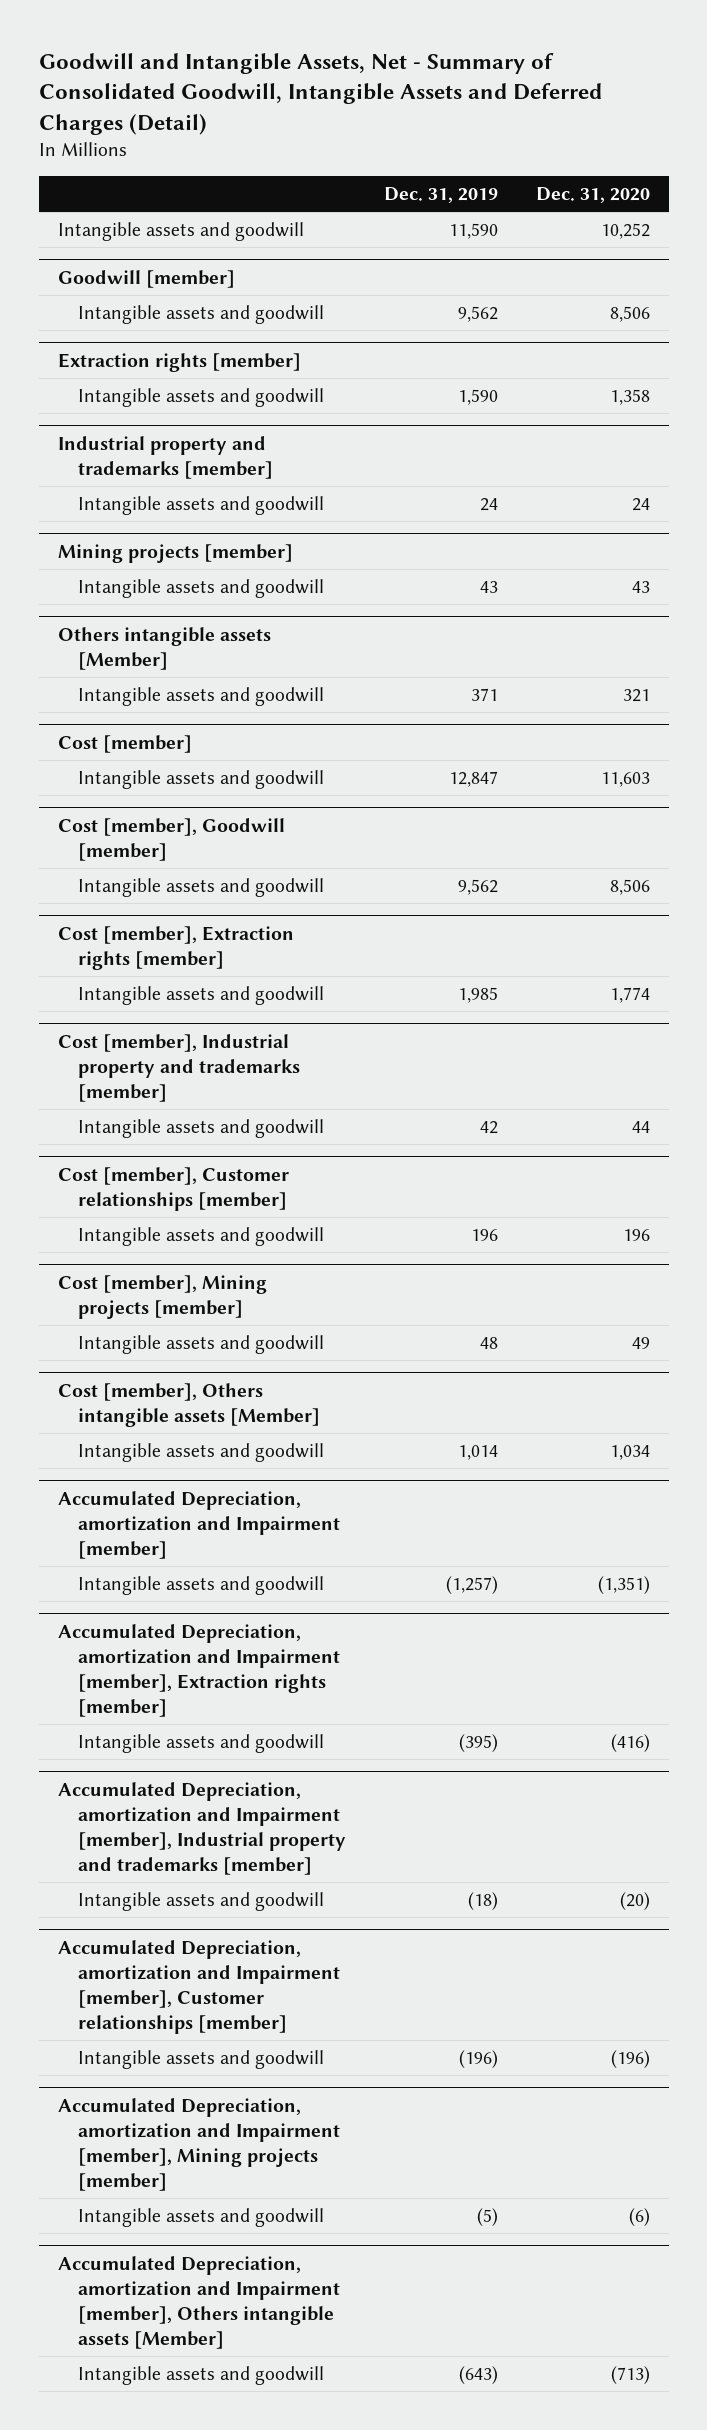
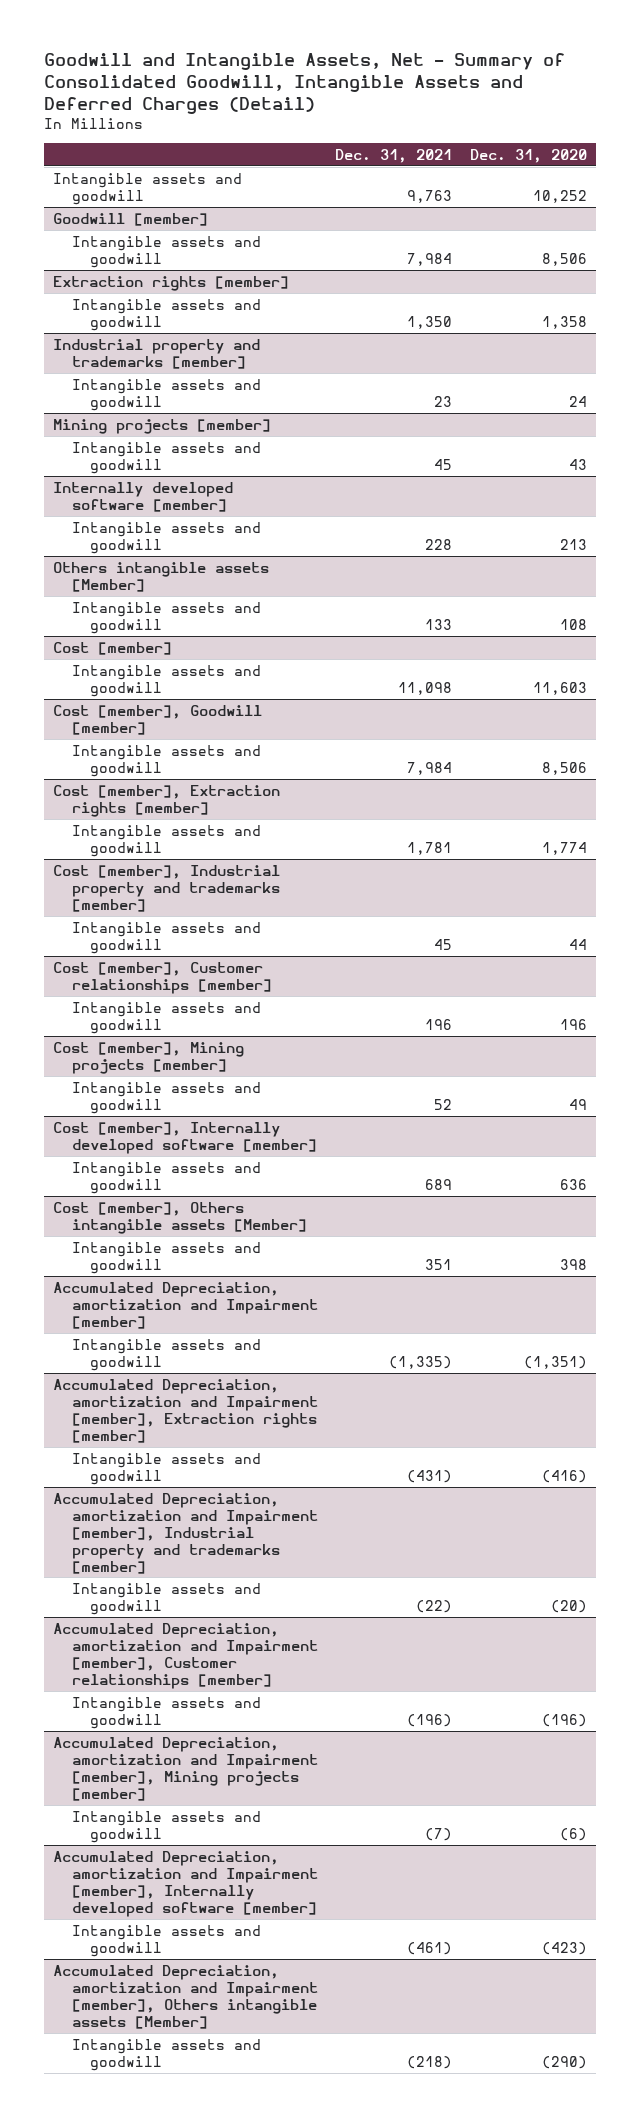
- | Dec. 31, 2019 | Dec. 31, 2020
+ | Dec. 31, 2021 | Dec. 31, 2020
+ Internally developed software [member]
+ Intangible assets and goodwill | 228 | 213
@ Others intangible assets [Member]
- Intangible assets and goodwill | 371 | 321
+ Intangible assets and goodwill | 133 | 108
+ Cost [member], Internally developed software [member]
+ Intangible assets and goodwill | 689 | 636
@ Cost [member], Others intangible assets [Member]
- Intangible assets and goodwill | 1,014 | 1,034
+ Intangible assets and goodwill | 351 | 398
+ Accumulated Depreciation, amortization and Impairment [member], Internally developed software [member]
+ Intangible assets and goodwill | (461) | (423)
@ Accumulated Depreciation, amortization and Impairment [member], Others intangible assets [Member]
- Intangible assets and goodwill | (643) | (713)
+ Intangible assets and goodwill | (218) | (290)

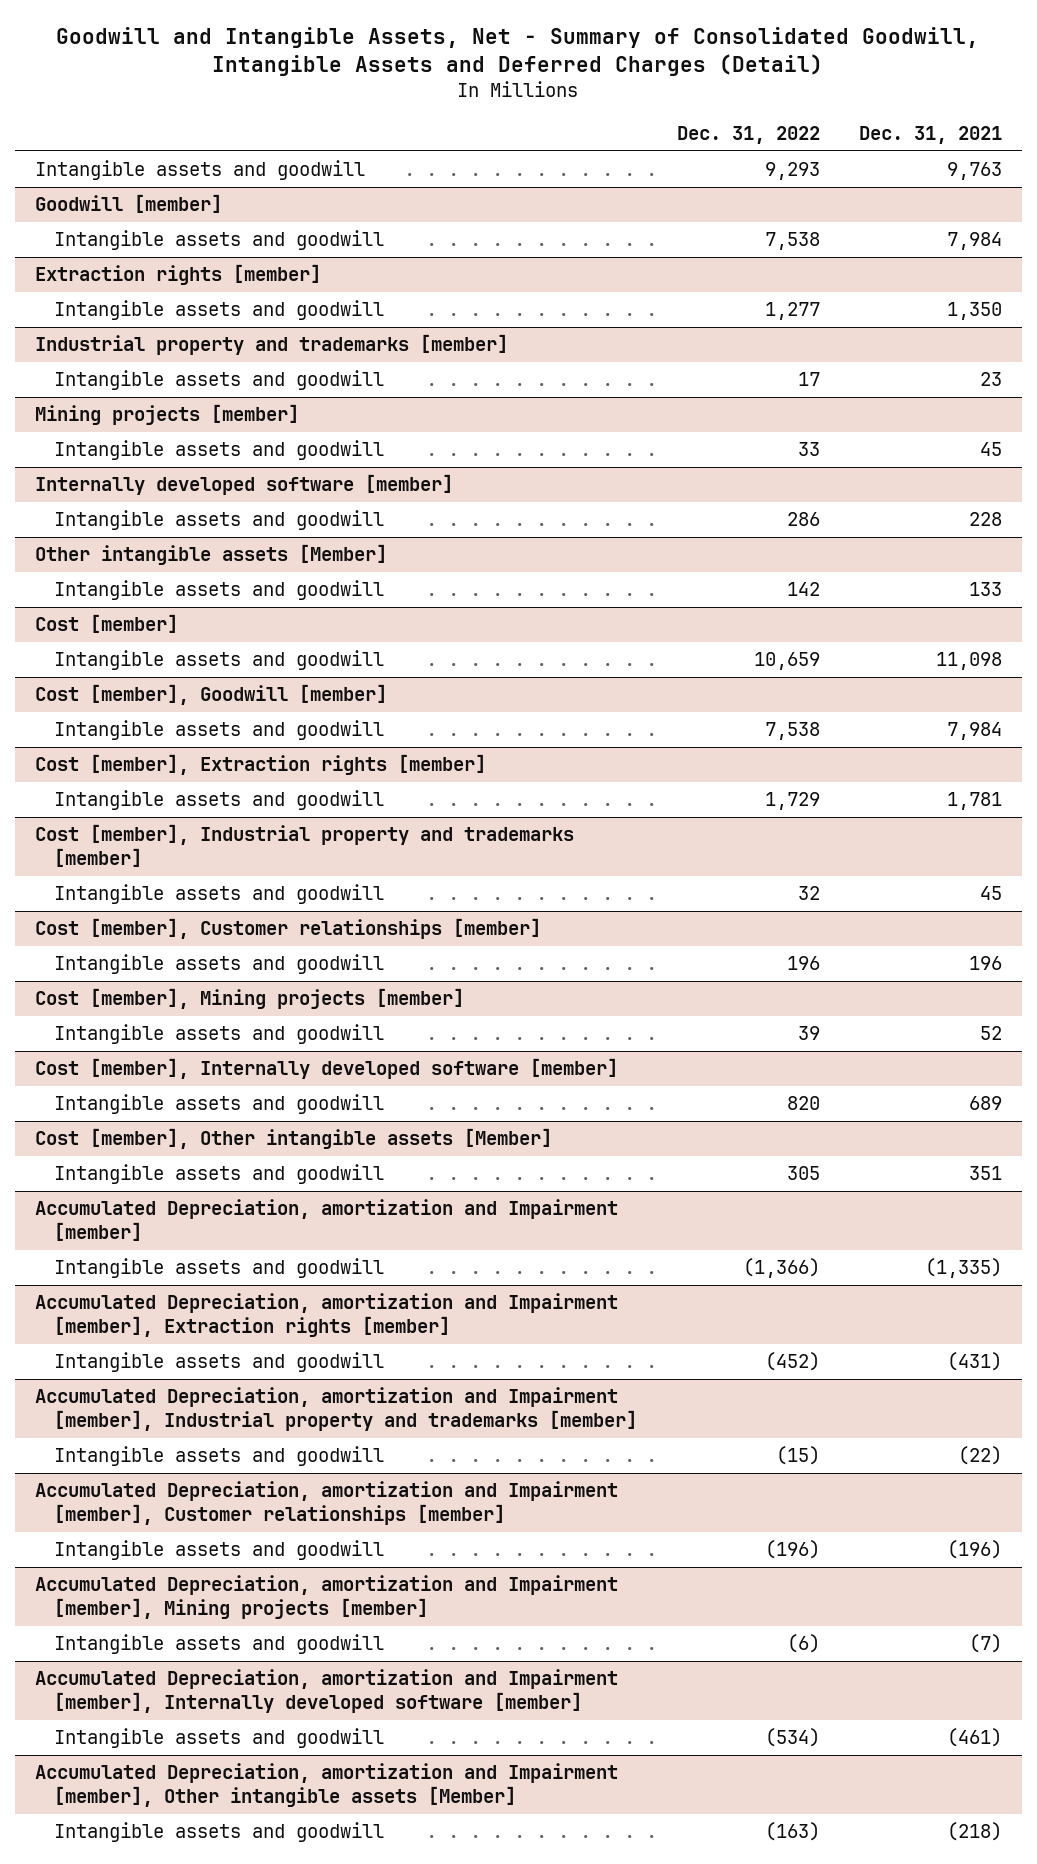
- | Dec. 31, 2021 | Dec. 31, 2020
+ | Dec. 31, 2022 | Dec. 31, 2021
- Others intangible assets [Member]
+ Other intangible assets [Member]
- Cost [member], Others intangible assets [Member]
+ Cost [member], Other intangible assets [Member]
- Accumulated Depreciation, amortization and Impairment [member], Others intangible assets [Member]
+ Accumulated Depreciation, amortization and Impairment [member], Other intangible assets [Member]

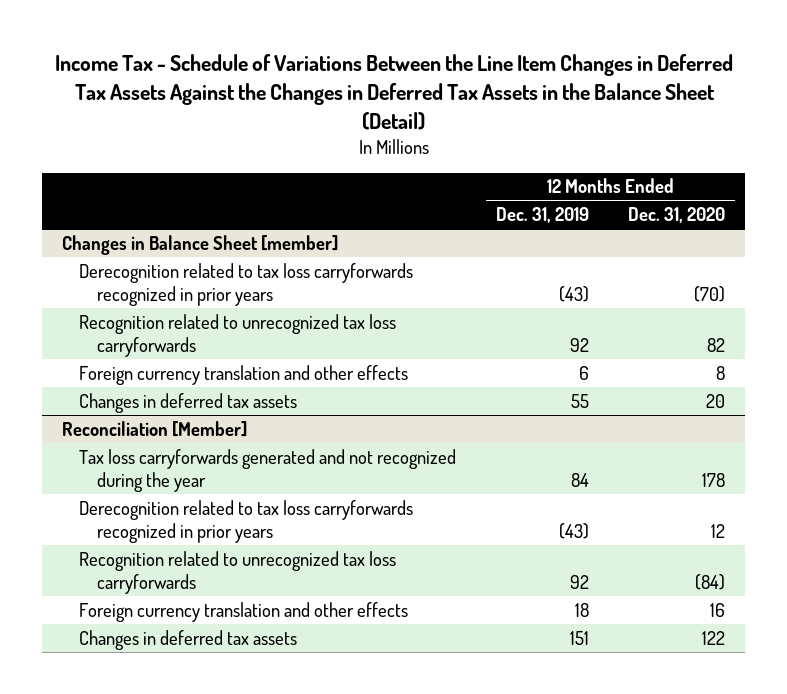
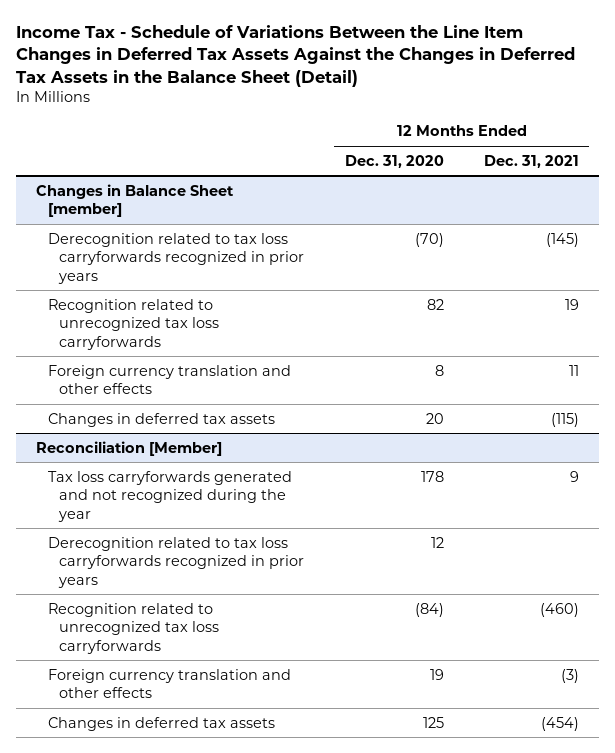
- | 12 Months Ended Dec. 31, 2019 | 12 Months Ended Dec. 31, 2020
+ | 12 Months Ended Dec. 31, 2020 | 12 Months Ended Dec. 31, 2021
@ Reconciliation [Member]
- Foreign currency translation and other effects | 18 | 16
- Changes in deferred tax assets | 151 | 122
+ Foreign currency translation and other effects | 19 | (3)
+ Changes in deferred tax assets | 125 | (454)

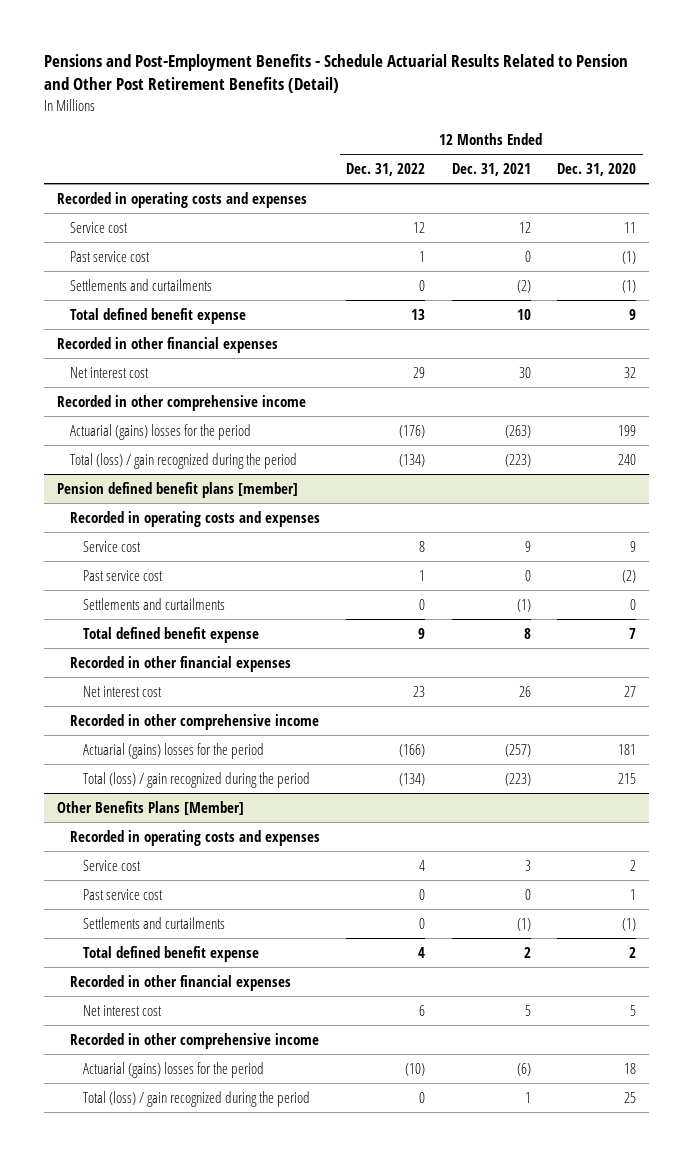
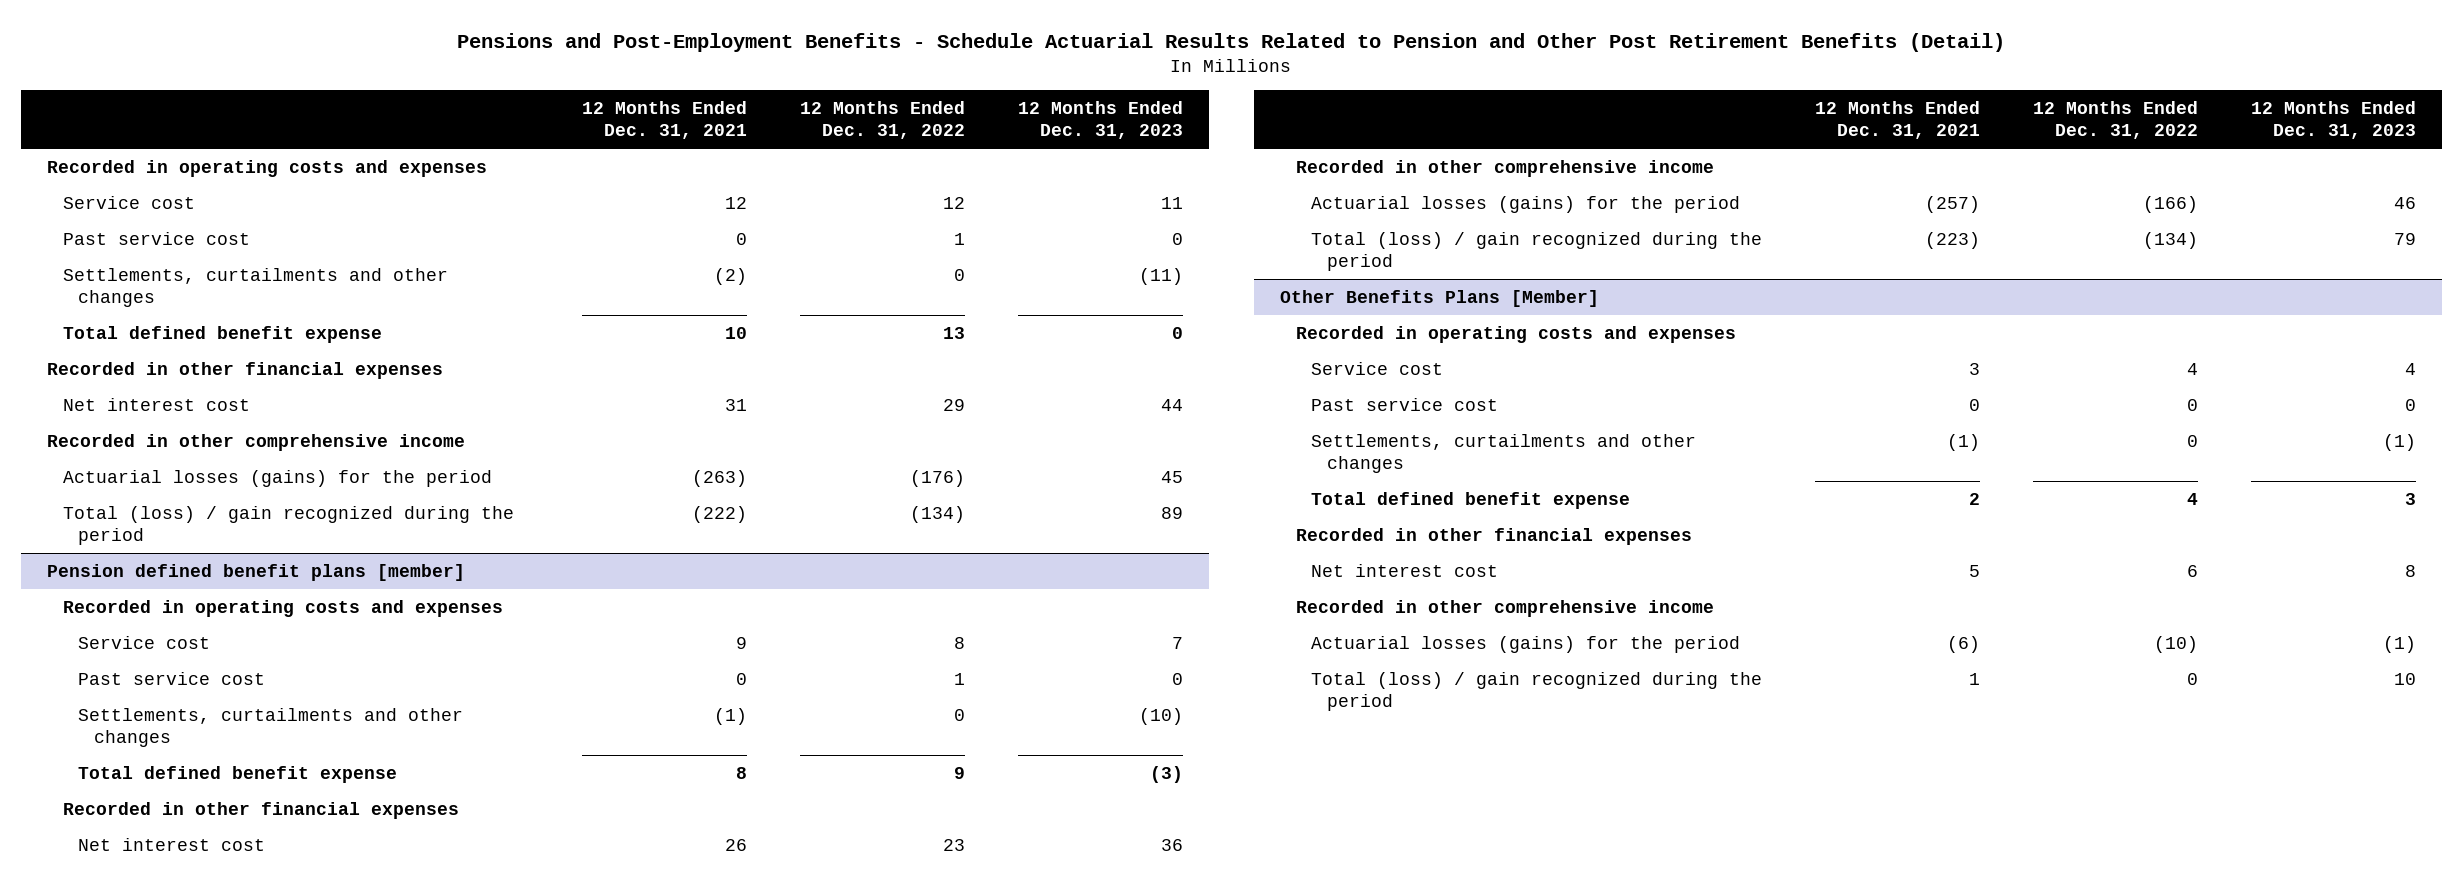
- | 12 Months Ended Dec. 31, 2022 | 12 Months Ended Dec. 31, 2021 | 12 Months Ended Dec. 31, 2020
+ | 12 Months Ended Dec. 31, 2021 | 12 Months Ended Dec. 31, 2022 | 12 Months Ended Dec. 31, 2023
- Settlements and curtailments | 0 | (2) | (1)
+ Settlements, curtailments and other changes | (2) | 0 | (11)
- Net interest cost | 29 | 30 | 32
+ Net interest cost | 31 | 29 | 44
- Actuarial (gains) losses for the period | (176) | (263) | 199
- Total (loss) / gain recognized during the period | (134) | (223) | 240
+ Actuarial losses (gains) for the period | (263) | (176) | 45
+ Total (loss) / gain recognized during the period | (222) | (134) | 89
@ Pension defined benefit plans [member]
- Settlements and curtailments | 0 | (1) | 0
+ Settlements, curtailments and other changes | (1) | 0 | (10)
- Actuarial (gains) losses for the period | (166) | (257) | 181
+ Actuarial losses (gains) for the period | (257) | (166) | 46
@ Other Benefits Plans [Member]
- Settlements and curtailments | 0 | (1) | (1)
+ Settlements, curtailments and other changes | (1) | 0 | (1)
- Actuarial (gains) losses for the period | (10) | (6) | 18
+ Actuarial losses (gains) for the period | (6) | (10) | (1)

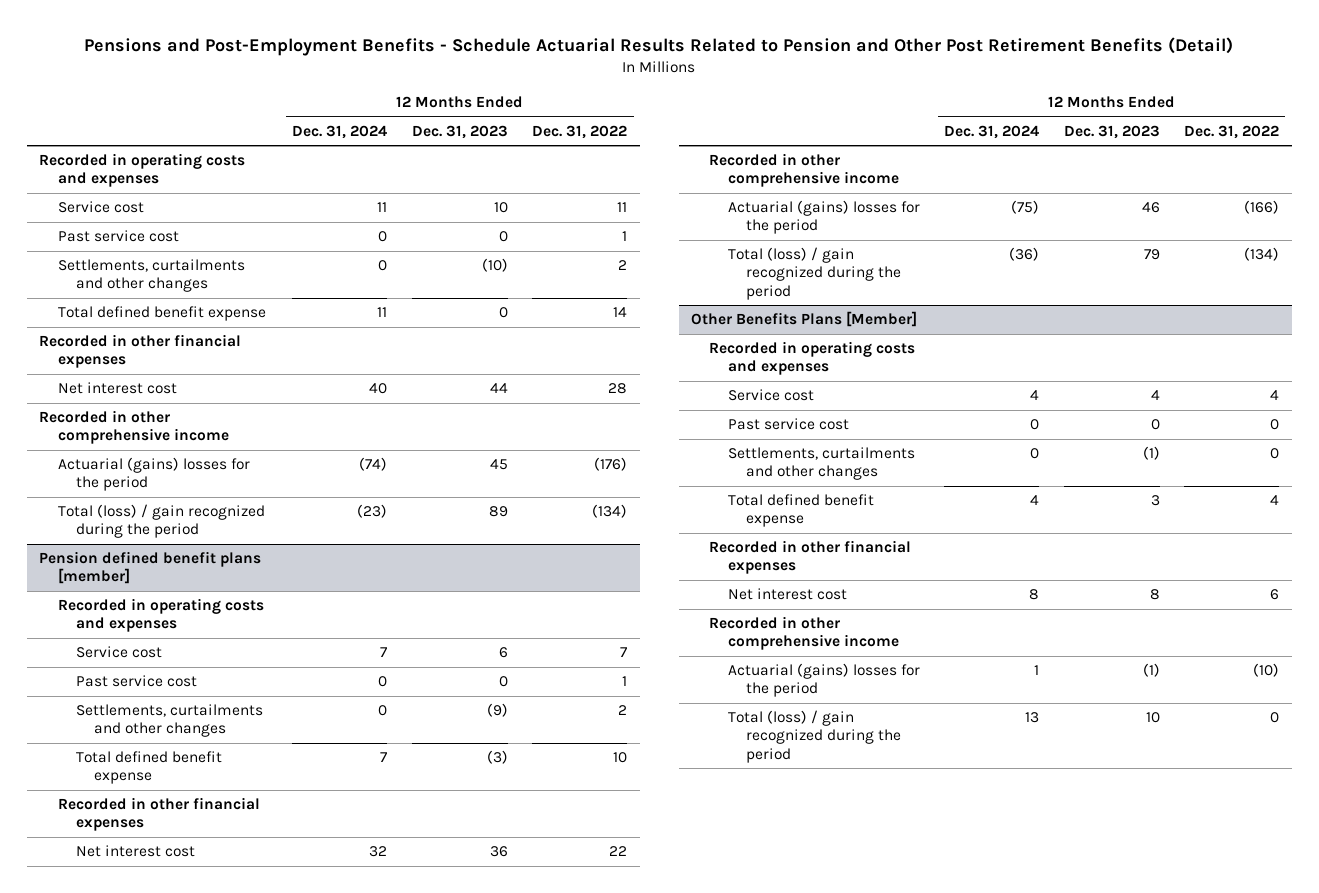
- | 12 Months Ended Dec. 31, 2021 | 12 Months Ended Dec. 31, 2022 | 12 Months Ended Dec. 31, 2023
+ | 12 Months Ended Dec. 31, 2024 | 12 Months Ended Dec. 31, 2023 | 12 Months Ended Dec. 31, 2022
- Service cost | 12 | 12 | 11
+ Service cost | 11 | 10 | 11
- Settlements, curtailments and other changes | (2) | 0 | (11)
- Total defined benefit expense | 10 | 13 | 0
+ Settlements, curtailments and other changes | 0 | (10) | 2
+ Total defined benefit expense | 11 | 0 | 14
- Net interest cost | 31 | 29 | 44
+ Net interest cost | 40 | 44 | 28
- Actuarial losses (gains) for the period | (263) | (176) | 45
+ Actuarial (gains) losses for the period | (74) | 45 | (176)
@ Pension defined benefit plans [member]
- Service cost | 9 | 8 | 7
+ Service cost | 7 | 6 | 7
- Settlements, curtailments and other changes | (1) | 0 | (10)
- Total defined benefit expense | 8 | 9 | (3)
+ Settlements, curtailments and other changes | 0 | (9) | 2
+ Total defined benefit expense | 7 | (3) | 10
- Net interest cost | 26 | 23 | 36
+ Net interest cost | 32 | 36 | 22
- Actuarial losses (gains) for the period | (257) | (166) | 46
+ Actuarial (gains) losses for the period | (75) | 46 | (166)
@ Other Benefits Plans [Member]
- Actuarial losses (gains) for the period | (6) | (10) | (1)
+ Actuarial (gains) losses for the period | 1 | (1) | (10)

